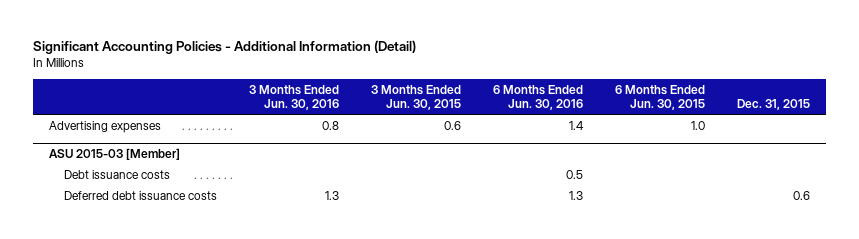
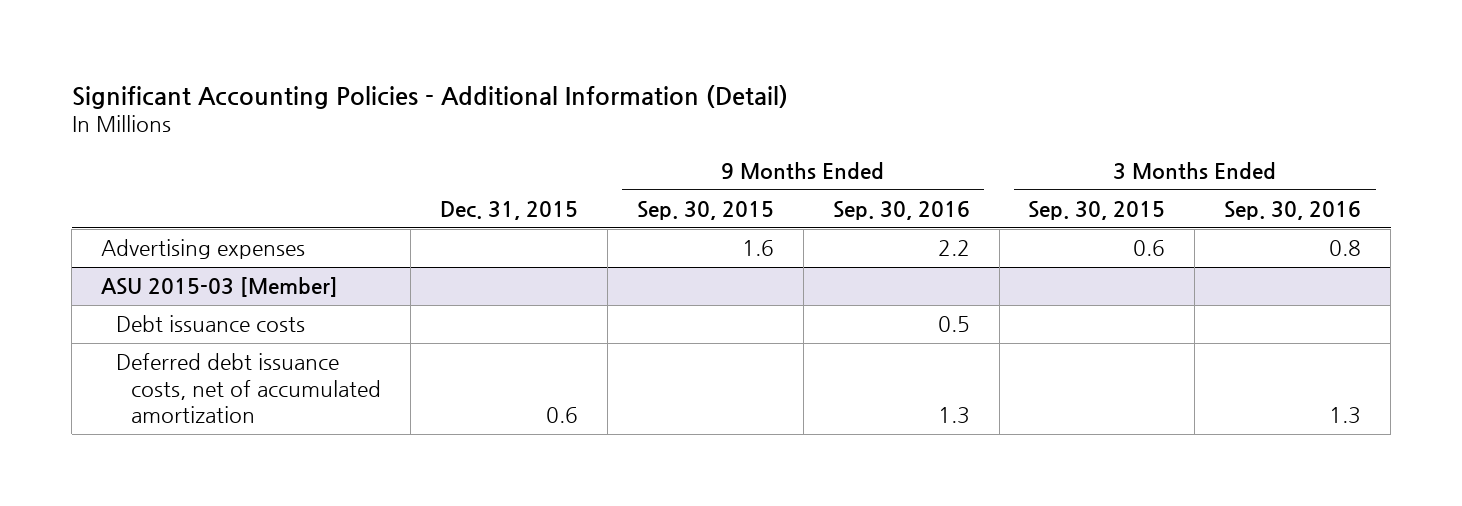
- | 3 Months Ended Jun. 30, 2016 | 3 Months Ended Jun. 30, 2015 | 6 Months Ended Jun. 30, 2016 | 6 Months Ended Jun. 30, 2015 | Dec. 31, 2015
+ | Dec. 31, 2015 | 9 Months Ended Sep. 30, 2015 | 9 Months Ended Sep. 30, 2016 | 3 Months Ended Sep. 30, 2015 | 3 Months Ended Sep. 30, 2016
@ ASU 2015-03 [Member]
- Deferred debt issuance costs | 1.3 | | 1.3 | | 0.6
+ Deferred debt issuance costs, net of accumulated amortization | 0.6 | | 1.3 | | 1.3

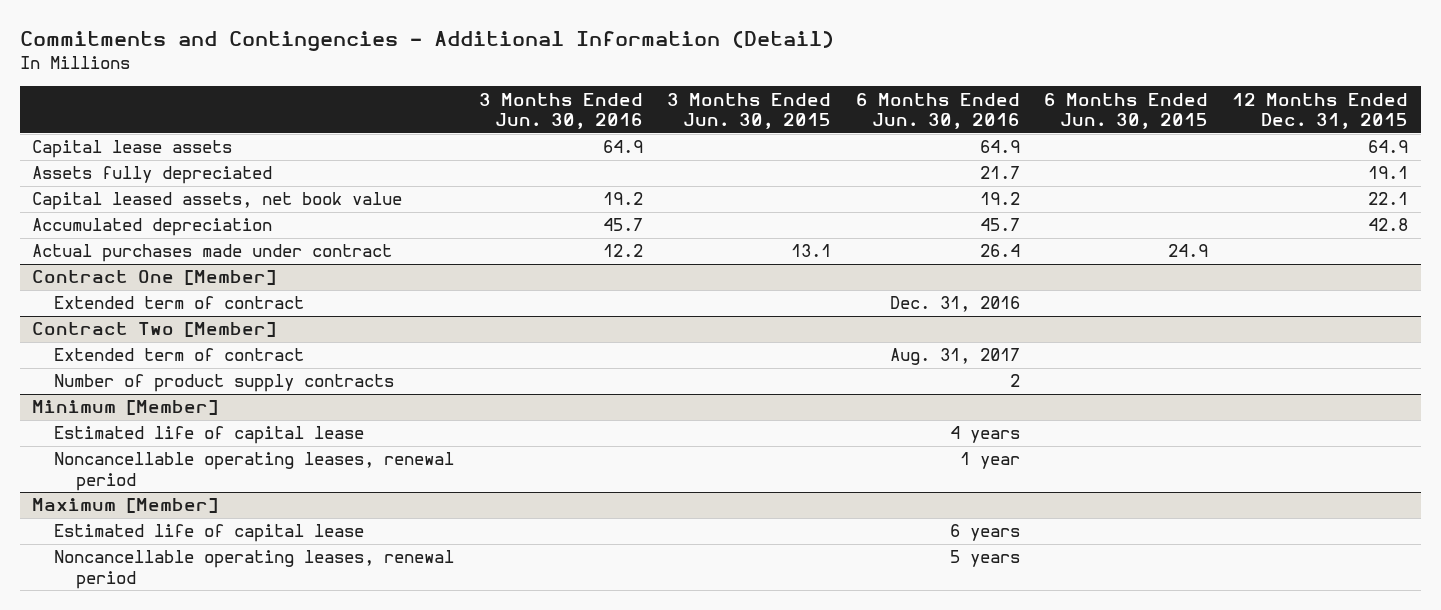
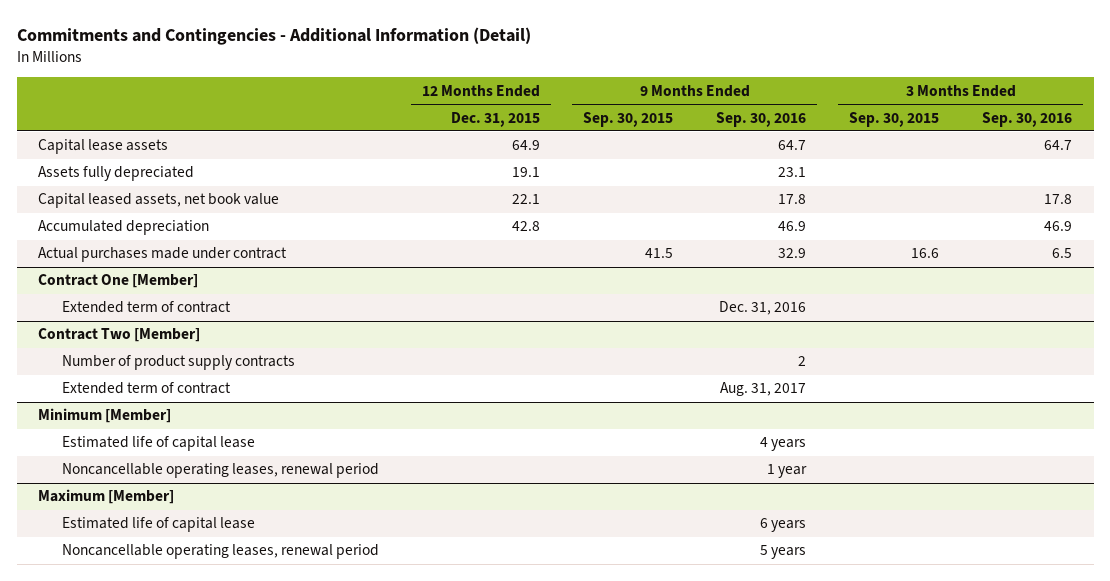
- | 3 Months Ended Jun. 30, 2016 | 3 Months Ended Jun. 30, 2015 | 6 Months Ended Jun. 30, 2016 | 6 Months Ended Jun. 30, 2015 | 12 Months Ended Dec. 31, 2015
+ | 12 Months Ended Dec. 31, 2015 | 9 Months Ended Sep. 30, 2015 | 9 Months Ended Sep. 30, 2016 | 3 Months Ended Sep. 30, 2015 | 3 Months Ended Sep. 30, 2016
@ Contract Two [Member]
moved down: Extended term of contract | | | Aug. 31, 2017 | |

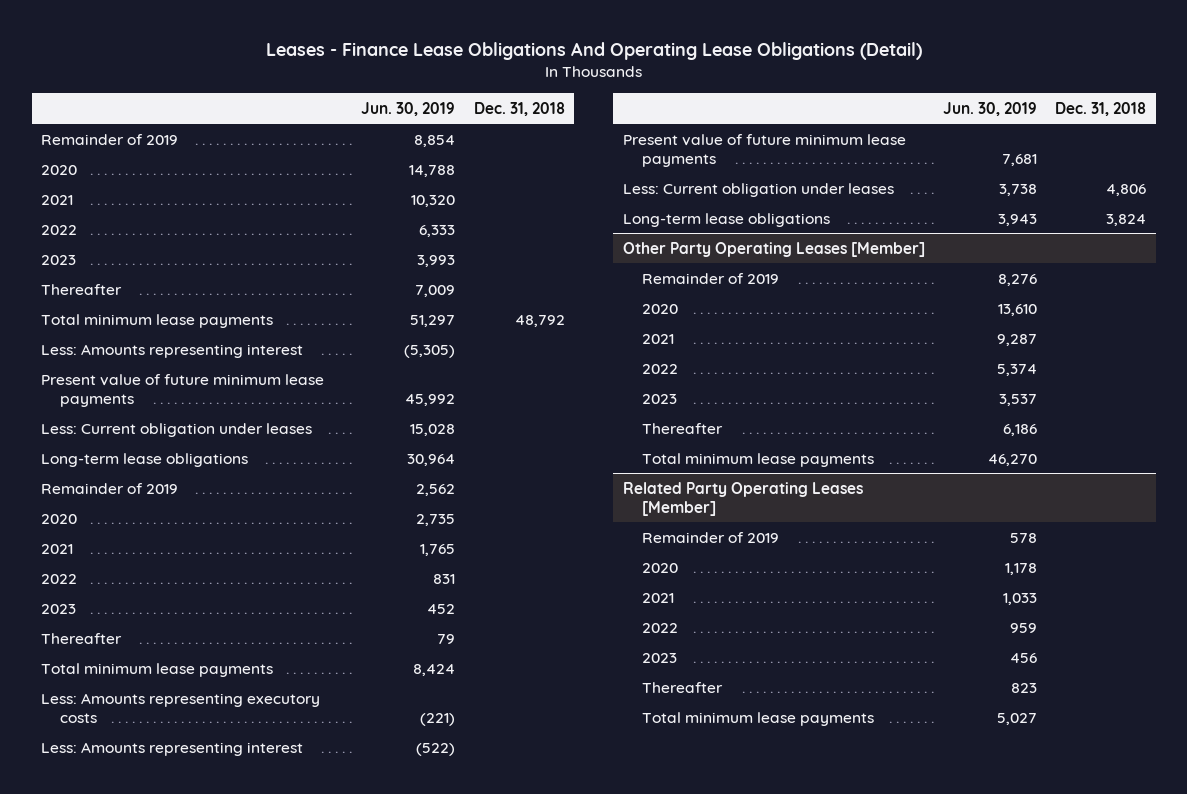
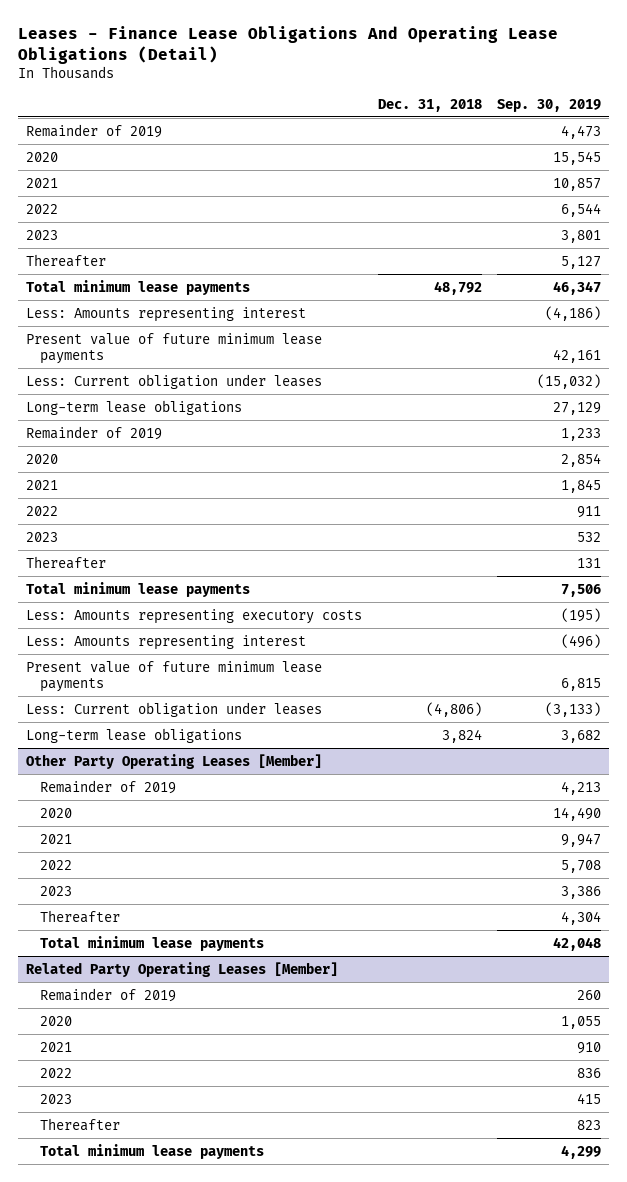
- | Jun. 30, 2019 | Dec. 31, 2018
+ | Dec. 31, 2018 | Sep. 30, 2019
- Less: Current obligation under leases | 3,738 | 4,806
+ Less: Current obligation under leases | (4,806) | (3,133)

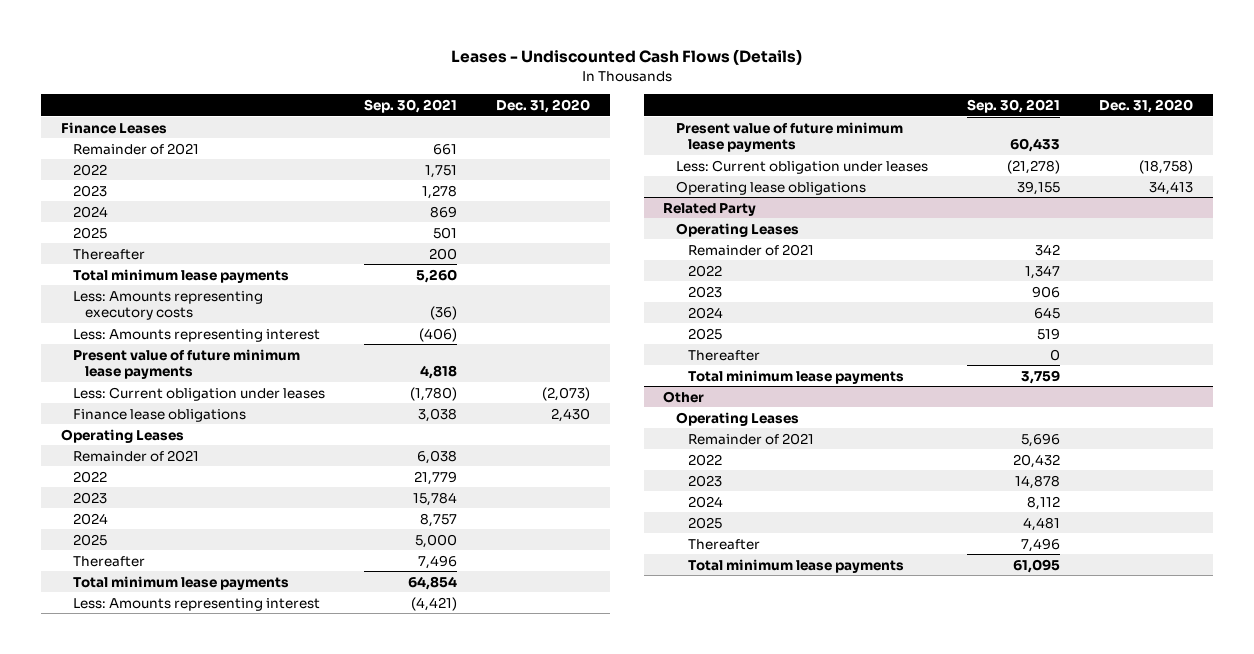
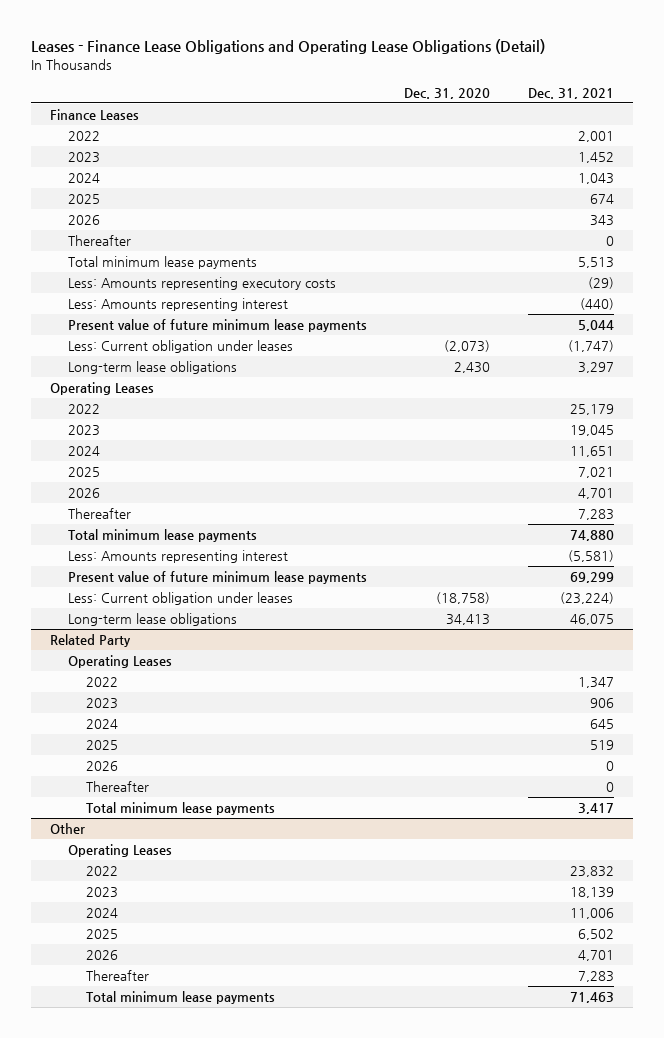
- Leases - Undiscounted Cash Flows (Details)
+ Leases - Finance Lease Obligations and Operating Lease Obligations (Detail)
- | Sep. 30, 2021 | Dec. 31, 2020
+ | Dec. 31, 2020 | Dec. 31, 2021
- Remainder of 2021 | 661 |
+ 2026 | | 343
- Finance lease obligations | 3,038 | 2,430
+ Long-term lease obligations | 2,430 | 3,297
- Remainder of 2021 | 6,038 |
+ 2026 | | 4,701
- Operating lease obligations | 39,155 | 34,413
+ Long-term lease obligations | 34,413 | 46,075
@ Related Party
- Remainder of 2021 | 342 |
+ 2026 | | 0
@ Other
- Remainder of 2021 | 5,696 |
+ 2026 | | 4,701

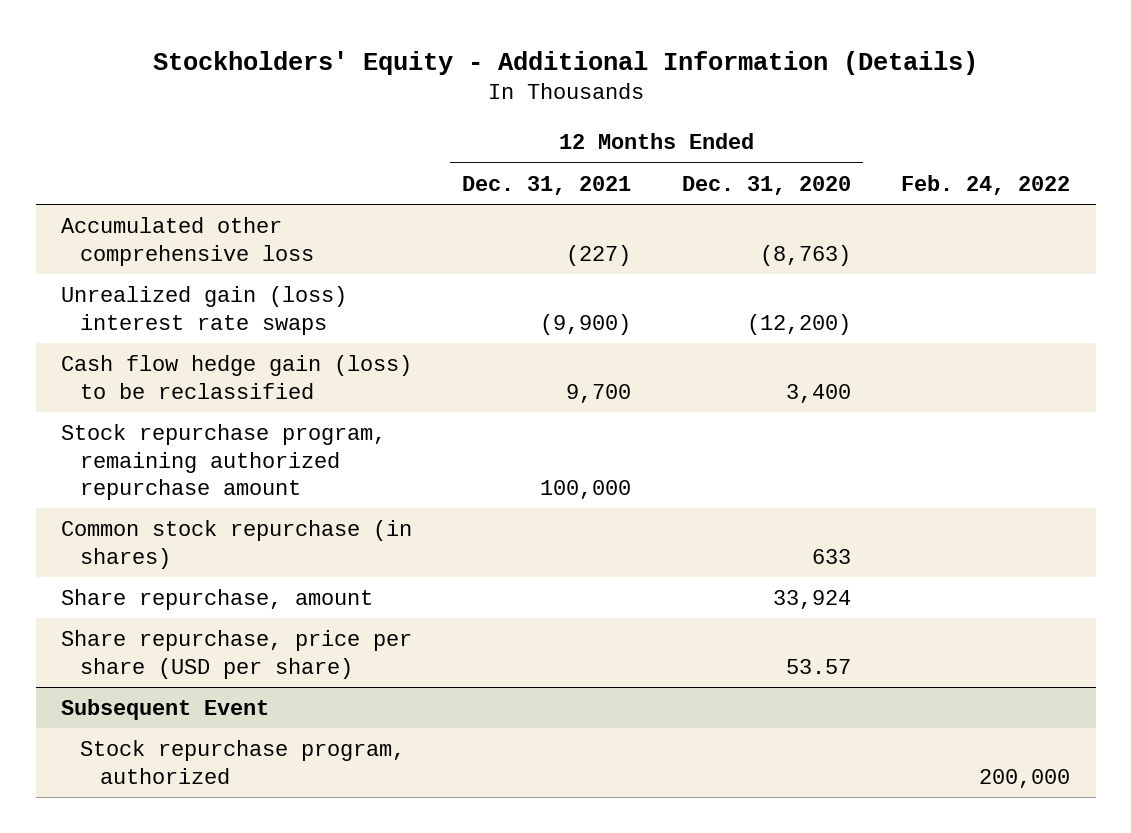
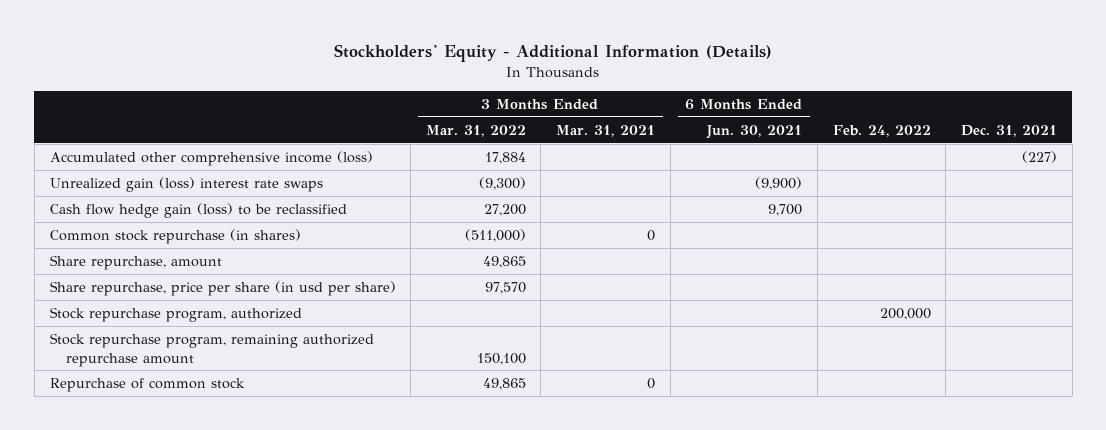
- | 12 Months Ended Dec. 31, 2021 | 12 Months Ended Dec. 31, 2020 | Feb. 24, 2022
+ | 3 Months Ended Mar. 31, 2022 | 3 Months Ended Mar. 31, 2021 | 6 Months Ended Jun. 30, 2021 | Feb. 24, 2022 | Dec. 31, 2021
- Accumulated other comprehensive loss | (227) | (8,763) |
+ Accumulated other comprehensive income (loss) | 17,884 | | | | (227)
- Share repurchase, price per share (USD per share) | | 53.57 |
- Subsequent Event
- Stock repurchase program, authorized | | | 200,000
+ Share repurchase, price per share (in usd per share) | 97,570 | | | |
+ Stock repurchase program, authorized | | | | 200,000 |
moved down: Stock repurchase program, remaining authorized repurchase amount | 150,100 | | | |
+ Repurchase of common stock | 49,865 | 0 | | |

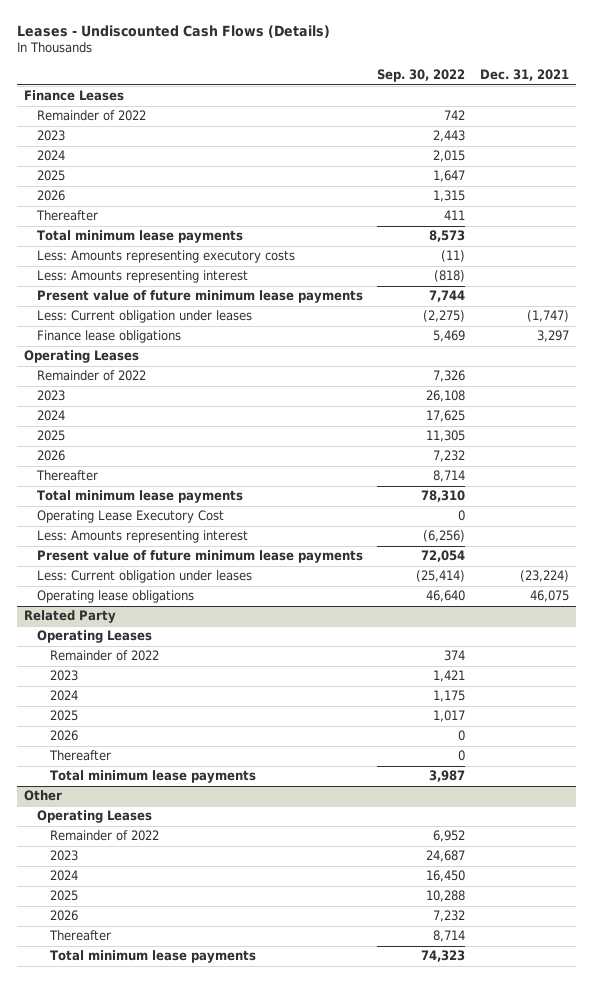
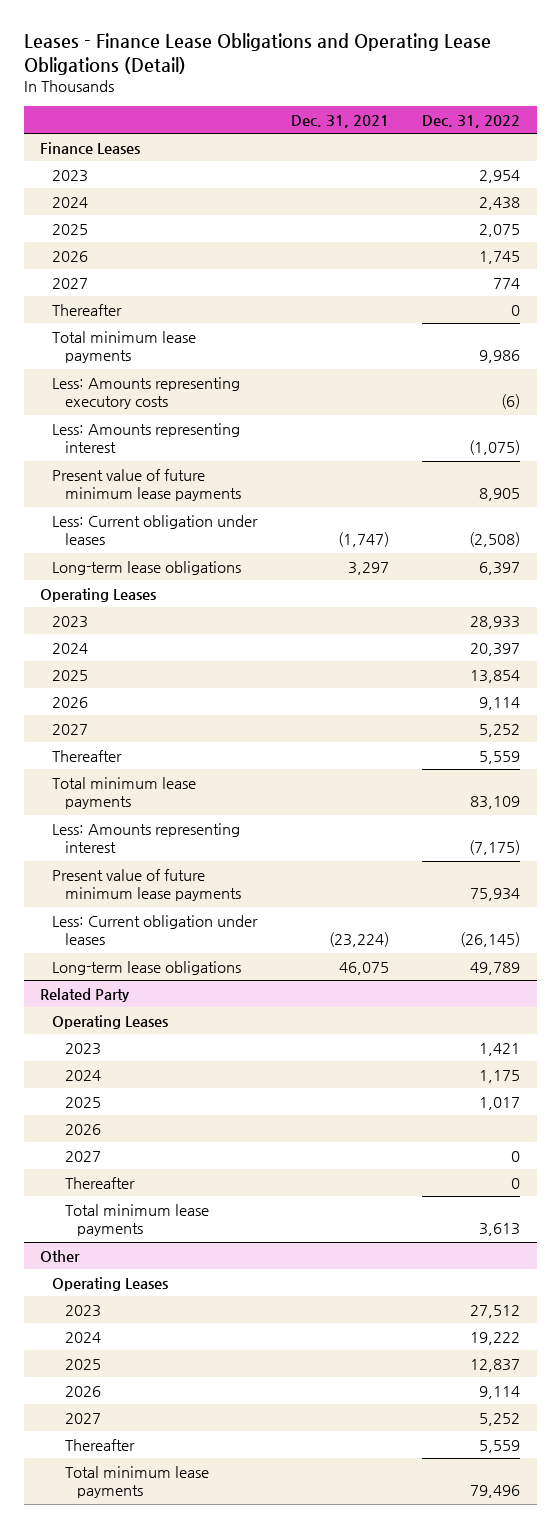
- Leases - Undiscounted Cash Flows (Details)
+ Leases - Finance Lease Obligations and Operating Lease Obligations (Detail)
- | Sep. 30, 2022 | Dec. 31, 2021
+ | Dec. 31, 2021 | Dec. 31, 2022
- Remainder of 2022 | 742 |
+ 2027 | | 774
- Finance lease obligations | 5,469 | 3,297
+ Long-term lease obligations | 3,297 | 6,397
- Remainder of 2022 | 7,326 |
+ 2027 | | 5,252
- Operating Lease Executory Cost | 0 |
- Operating lease obligations | 46,640 | 46,075
+ Long-term lease obligations | 46,075 | 49,789
@ Related Party
- Remainder of 2022 | 374 |
+ 2027 | | 0
@ Other
- Remainder of 2022 | 6,952 |
+ 2027 | | 5,252

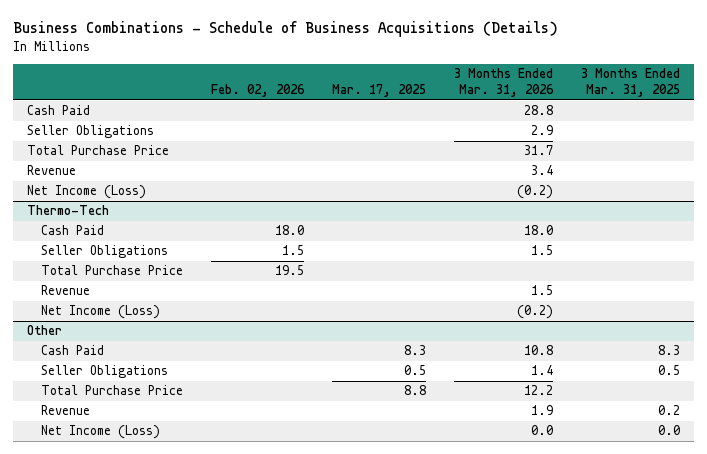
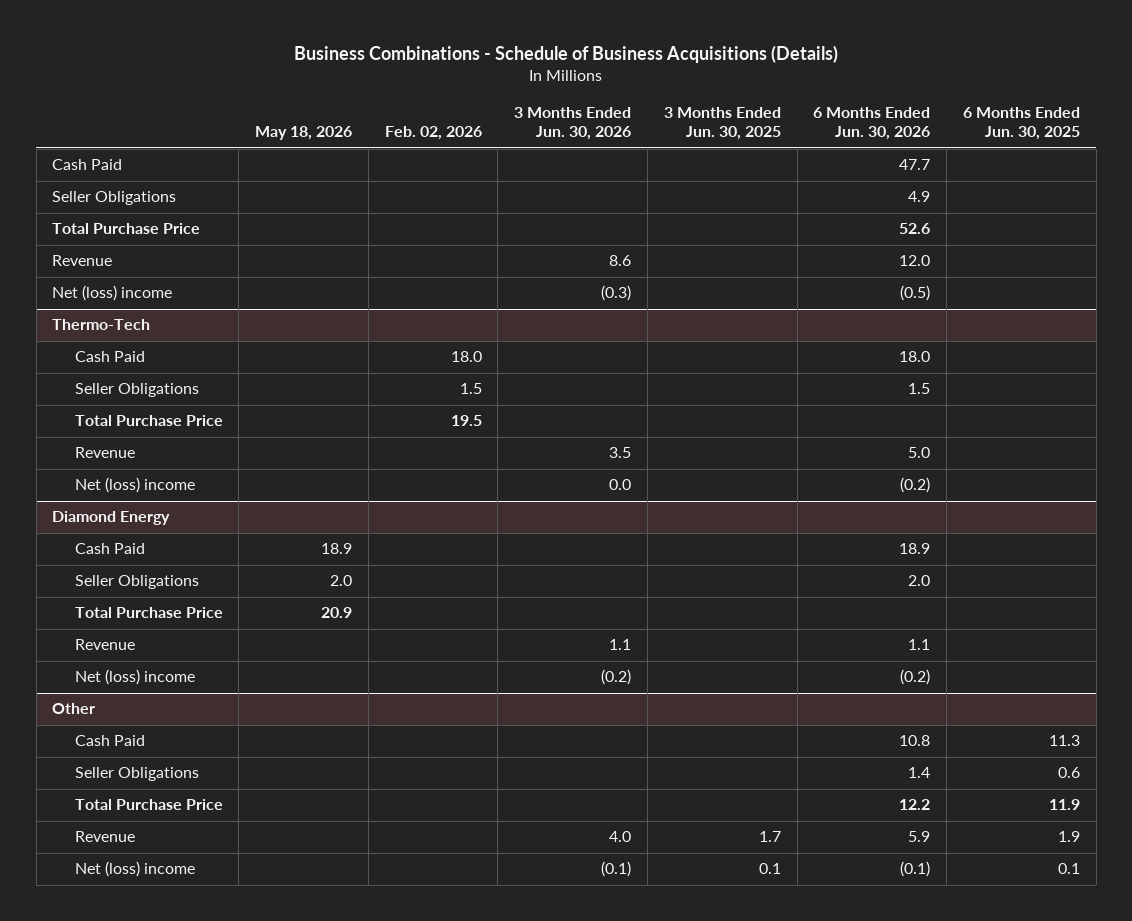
- | Feb. 02, 2026 | Mar. 17, 2025 | 3 Months Ended Mar. 31, 2026 | 3 Months Ended Mar. 31, 2025
+ | May 18, 2026 | Feb. 02, 2026 | 3 Months Ended Jun. 30, 2026 | 3 Months Ended Jun. 30, 2025 | 6 Months Ended Jun. 30, 2026 | 6 Months Ended Jun. 30, 2025
- Net Income (Loss) | | | (0.2) |
+ Net (loss) income | | | (0.3) | | (0.5) |
@ Thermo-Tech
- Net Income (Loss) | | | (0.2) |
+ Net (loss) income | | | 0.0 | | (0.2) |
+ Diamond Energy
+ Cash Paid | 18.9 | | | | 18.9 |
+ Seller Obligations | 2.0 | | | | 2.0 |
+ Total Purchase Price | 20.9 | | | | |
+ Revenue | | | 1.1 | | 1.1 |
+ Net (loss) income | | | (0.2) | | (0.2) |
@ Other
- Net Income (Loss) | | | 0.0 | 0.0
+ Net (loss) income | | | (0.1) | 0.1 | (0.1) | 0.1

